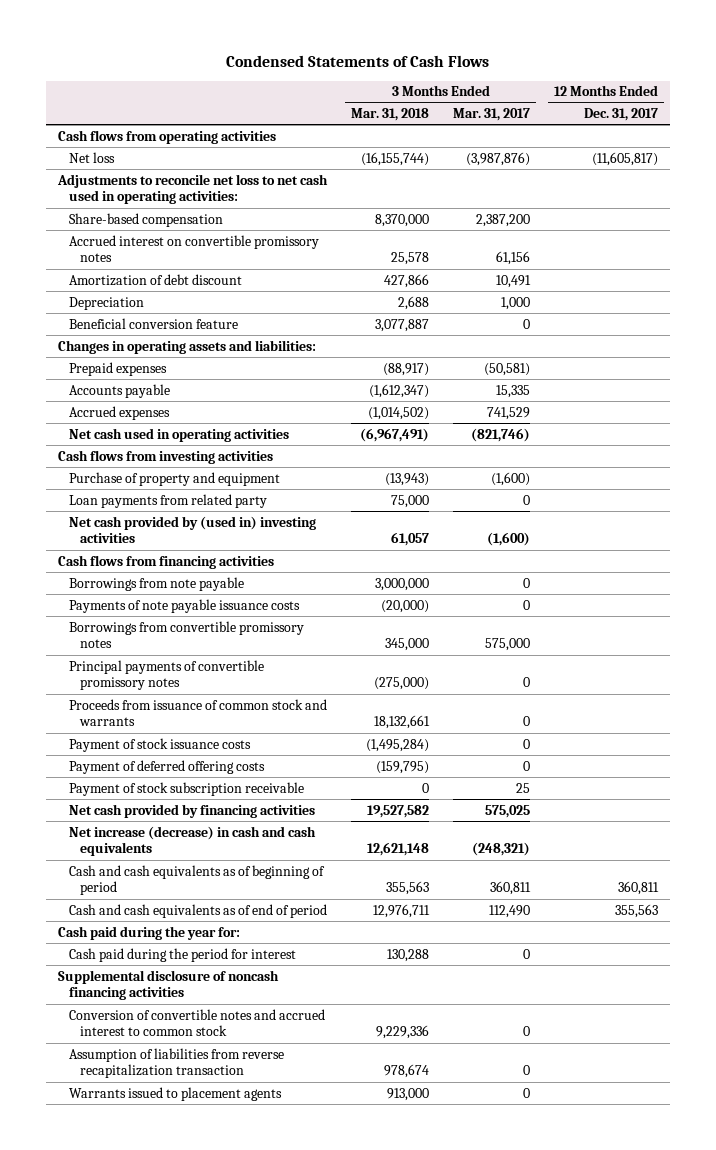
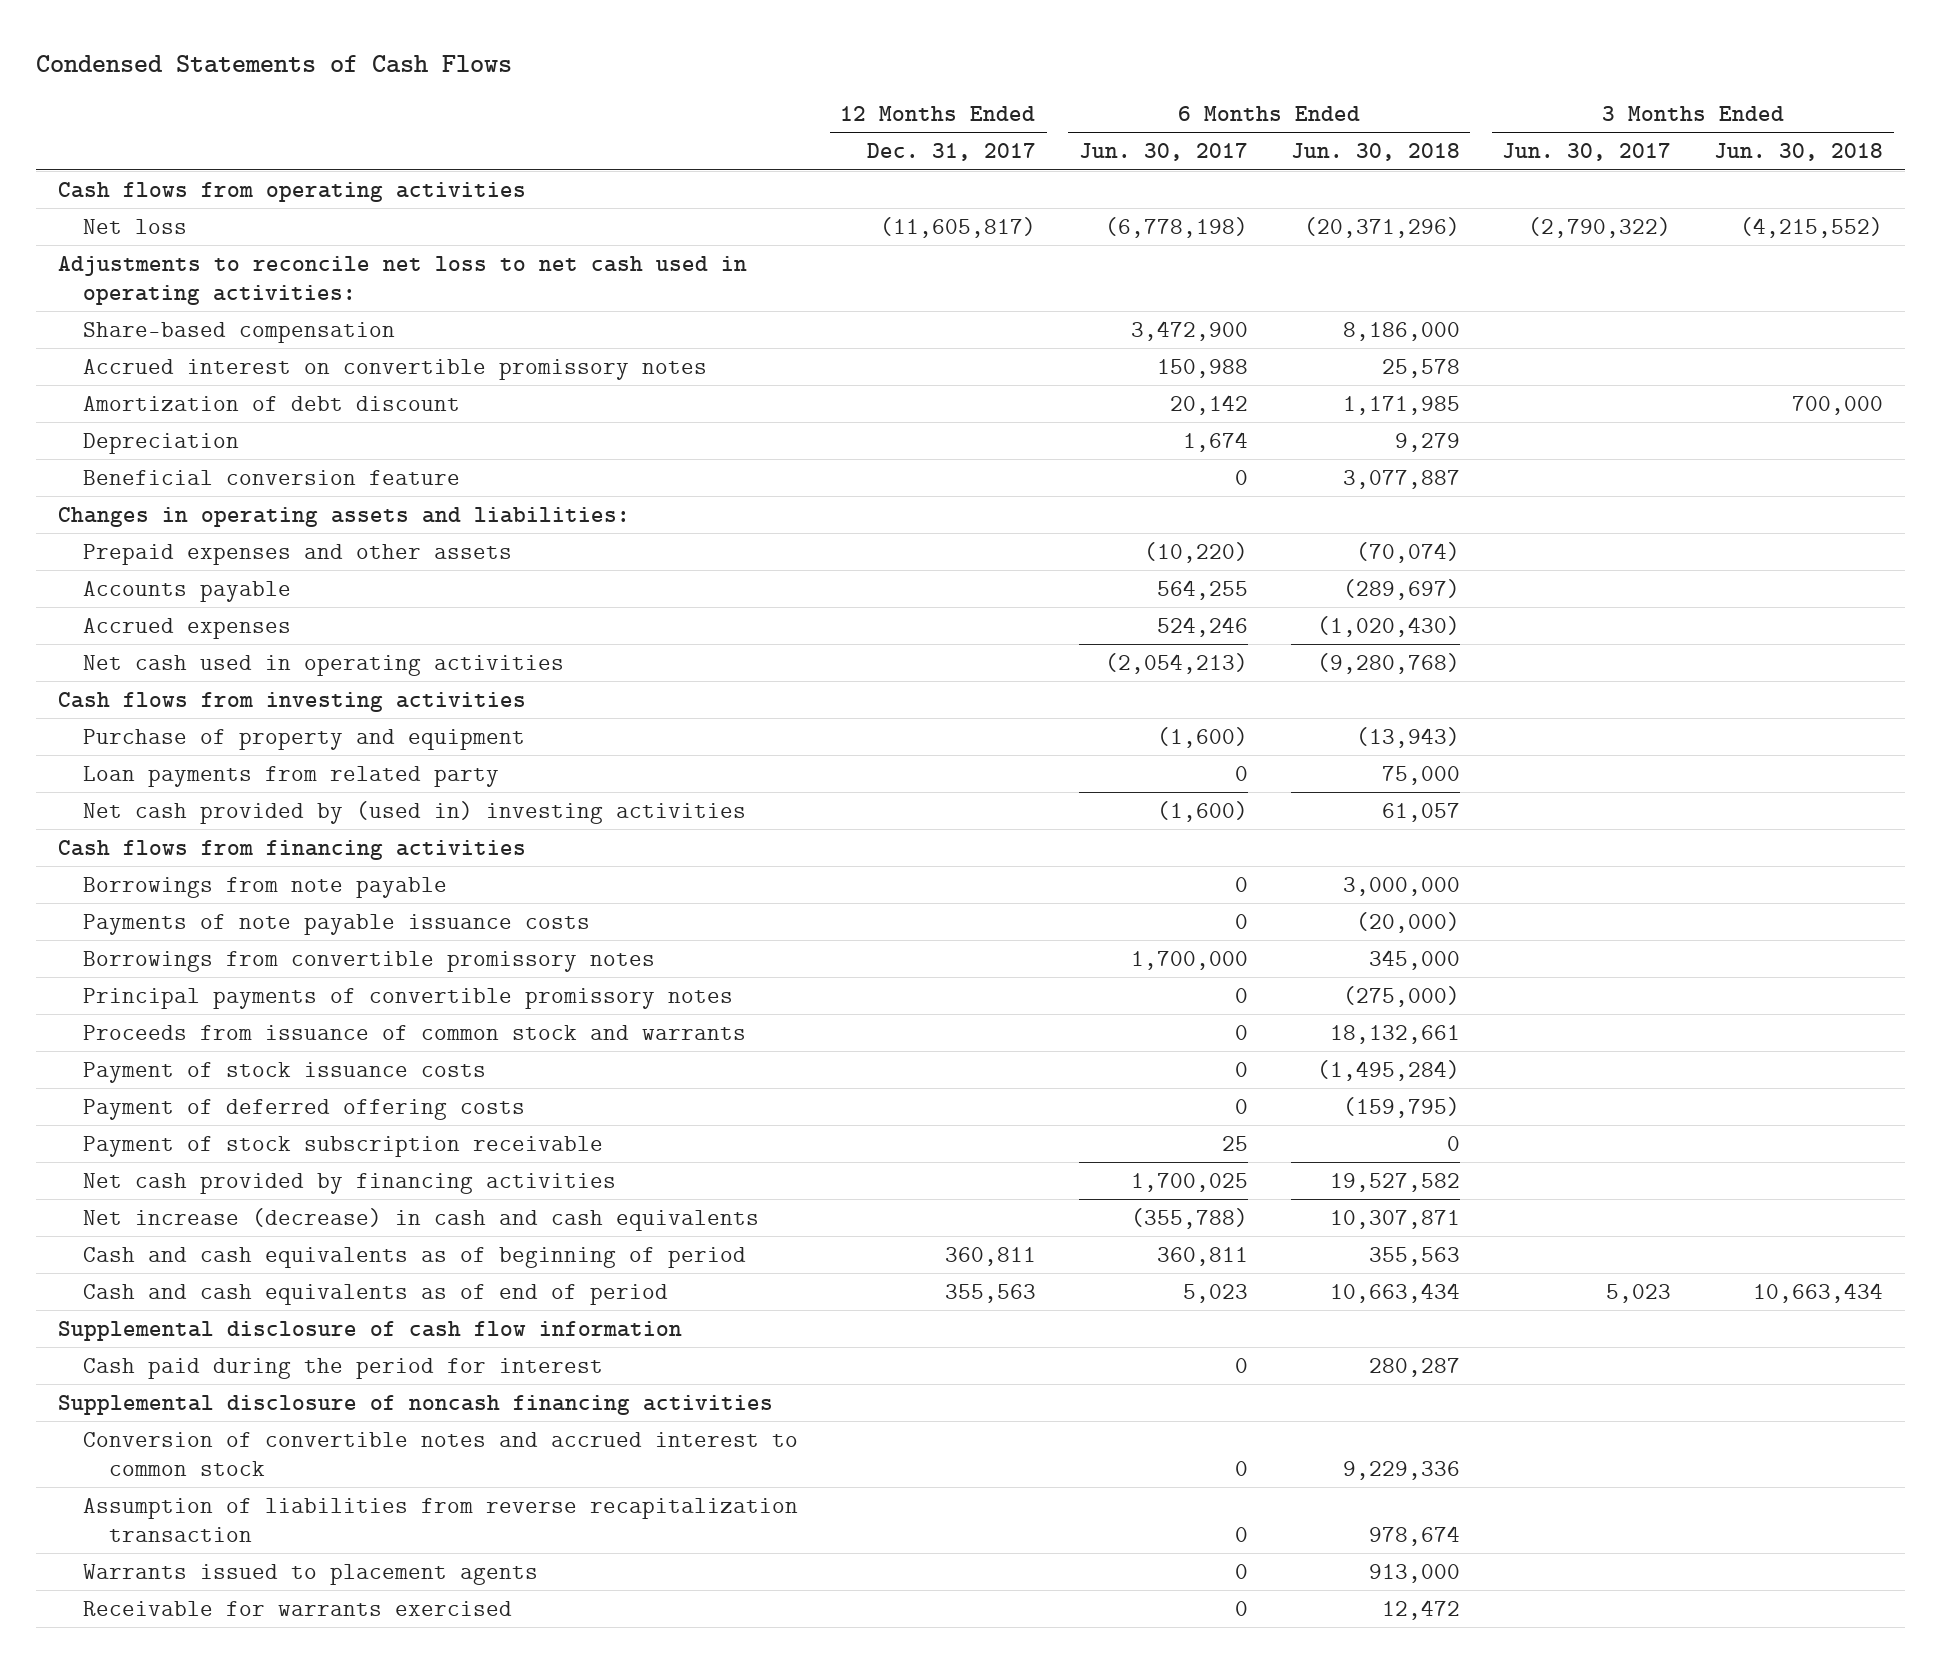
- | 3 Months Ended Mar. 31, 2018 | 3 Months Ended Mar. 31, 2017 | 12 Months Ended Dec. 31, 2017
+ | 12 Months Ended Dec. 31, 2017 | 6 Months Ended Jun. 30, 2017 | 6 Months Ended Jun. 30, 2018 | 3 Months Ended Jun. 30, 2017 | 3 Months Ended Jun. 30, 2018
- Prepaid expenses | (88,917) | (50,581) |
+ Prepaid expenses and other assets | | (10,220) | (70,074) | |
- Cash paid during the year for:
+ Supplemental disclosure of cash flow information
+ Receivable for warrants exercised | | 0 | 12,472 | |

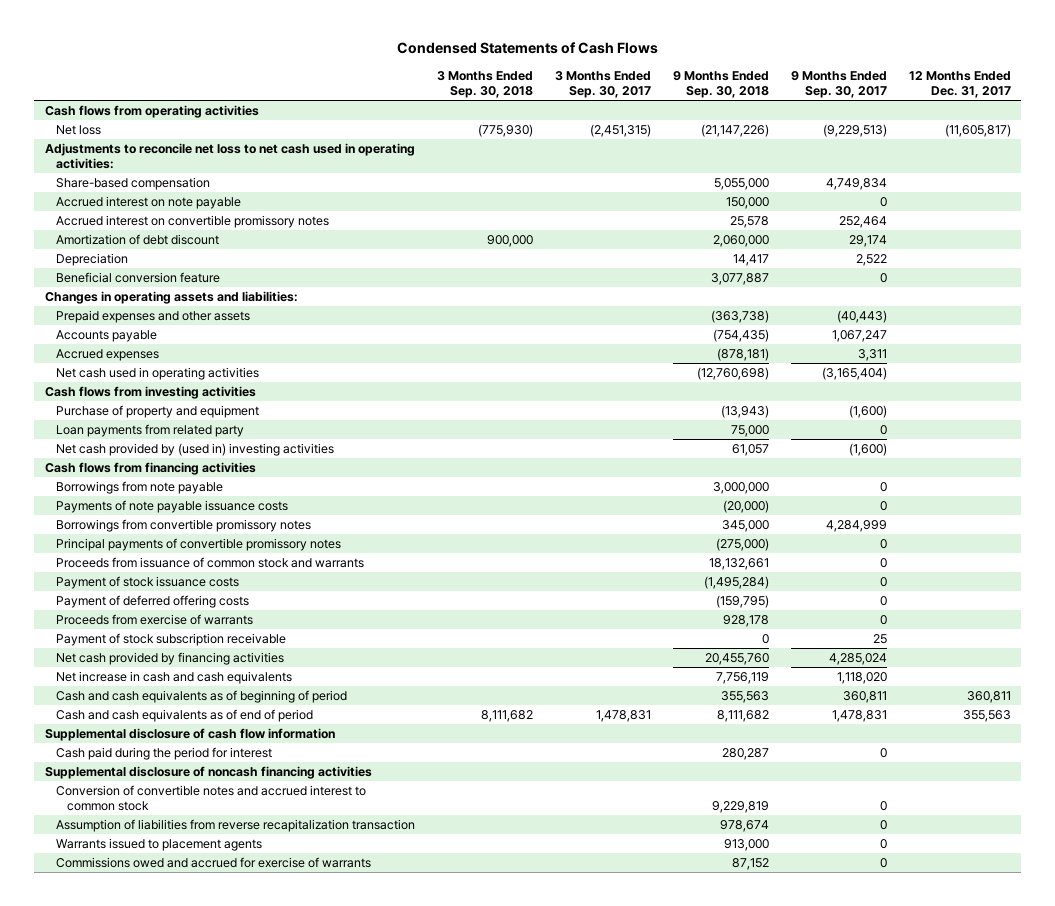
- | 12 Months Ended Dec. 31, 2017 | 6 Months Ended Jun. 30, 2017 | 6 Months Ended Jun. 30, 2018 | 3 Months Ended Jun. 30, 2017 | 3 Months Ended Jun. 30, 2018
+ | 3 Months Ended Sep. 30, 2018 | 3 Months Ended Sep. 30, 2017 | 9 Months Ended Sep. 30, 2018 | 9 Months Ended Sep. 30, 2017 | 12 Months Ended Dec. 31, 2017
+ Accrued interest on note payable | | | 150,000 | 0 |
+ Proceeds from exercise of warrants | | | 928,178 | 0 |
- Net increase (decrease) in cash and cash equivalents | | (355,788) | 10,307,871 | |
+ Net increase in cash and cash equivalents | | | 7,756,119 | 1,118,020 |
- Receivable for warrants exercised | | 0 | 12,472 | |
+ Commissions owed and accrued for exercise of warrants | | | 87,152 | 0 |

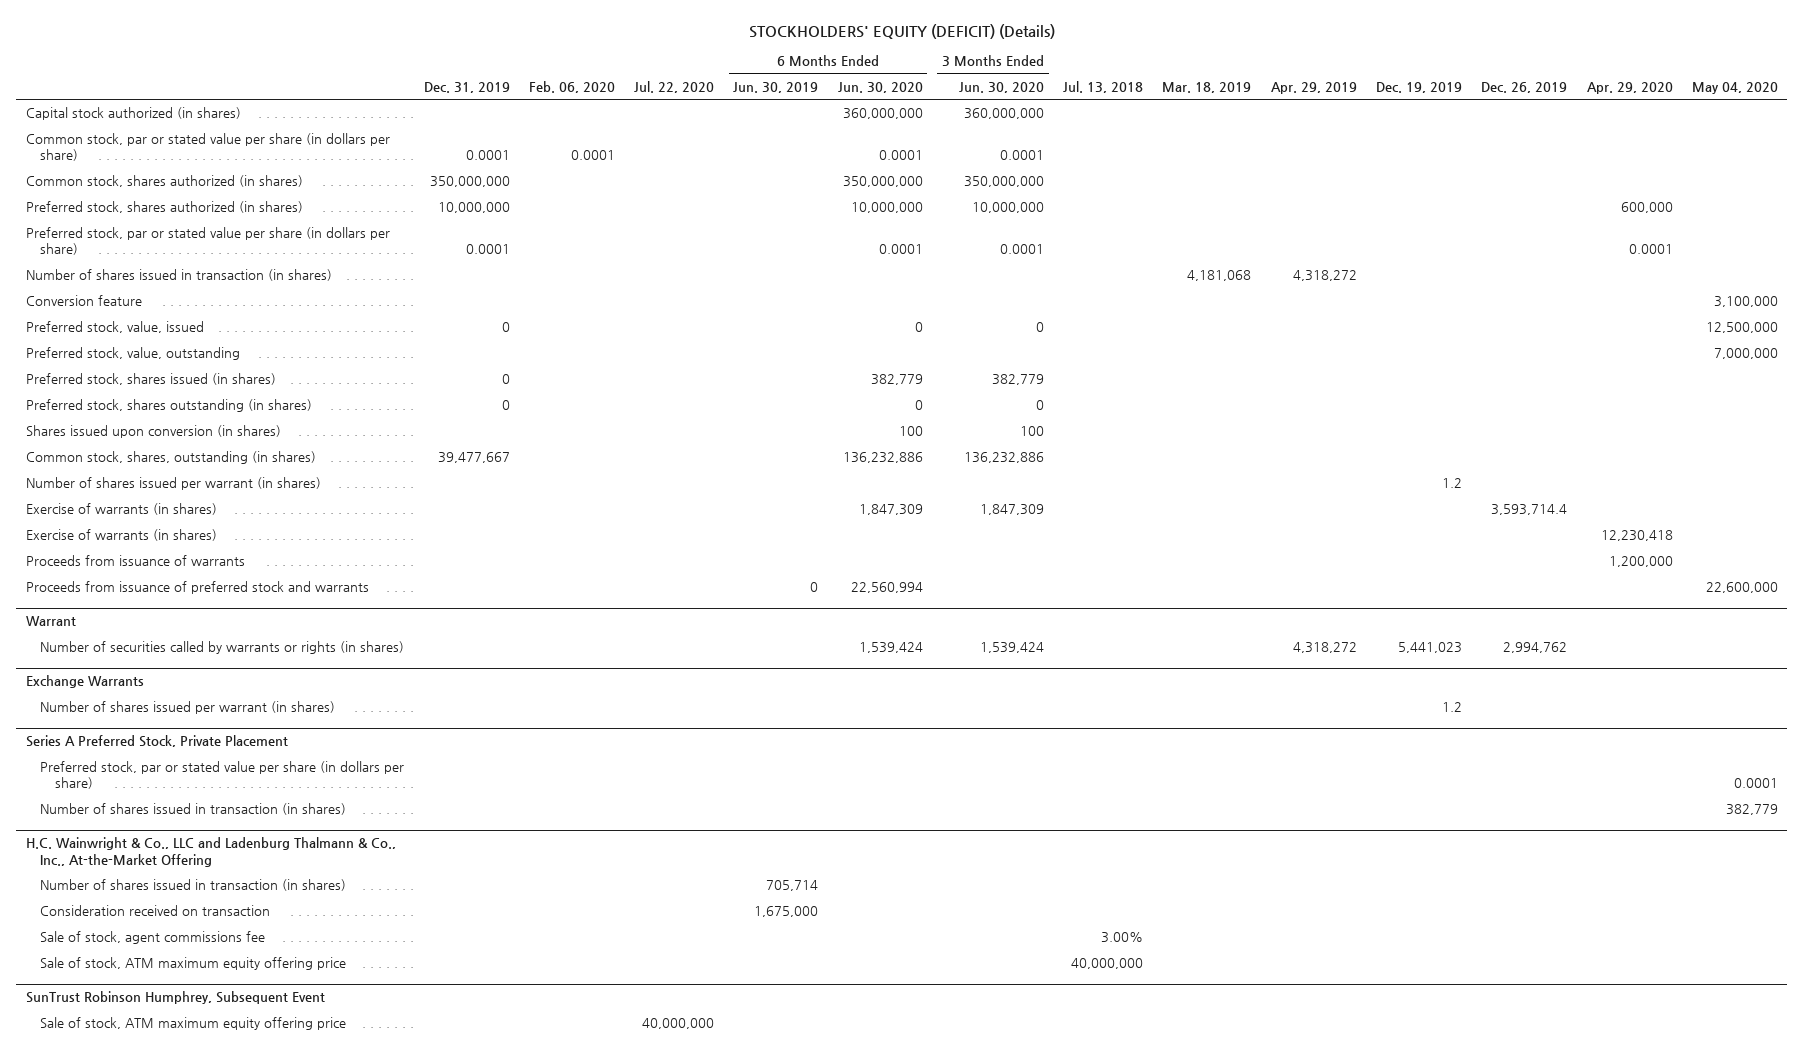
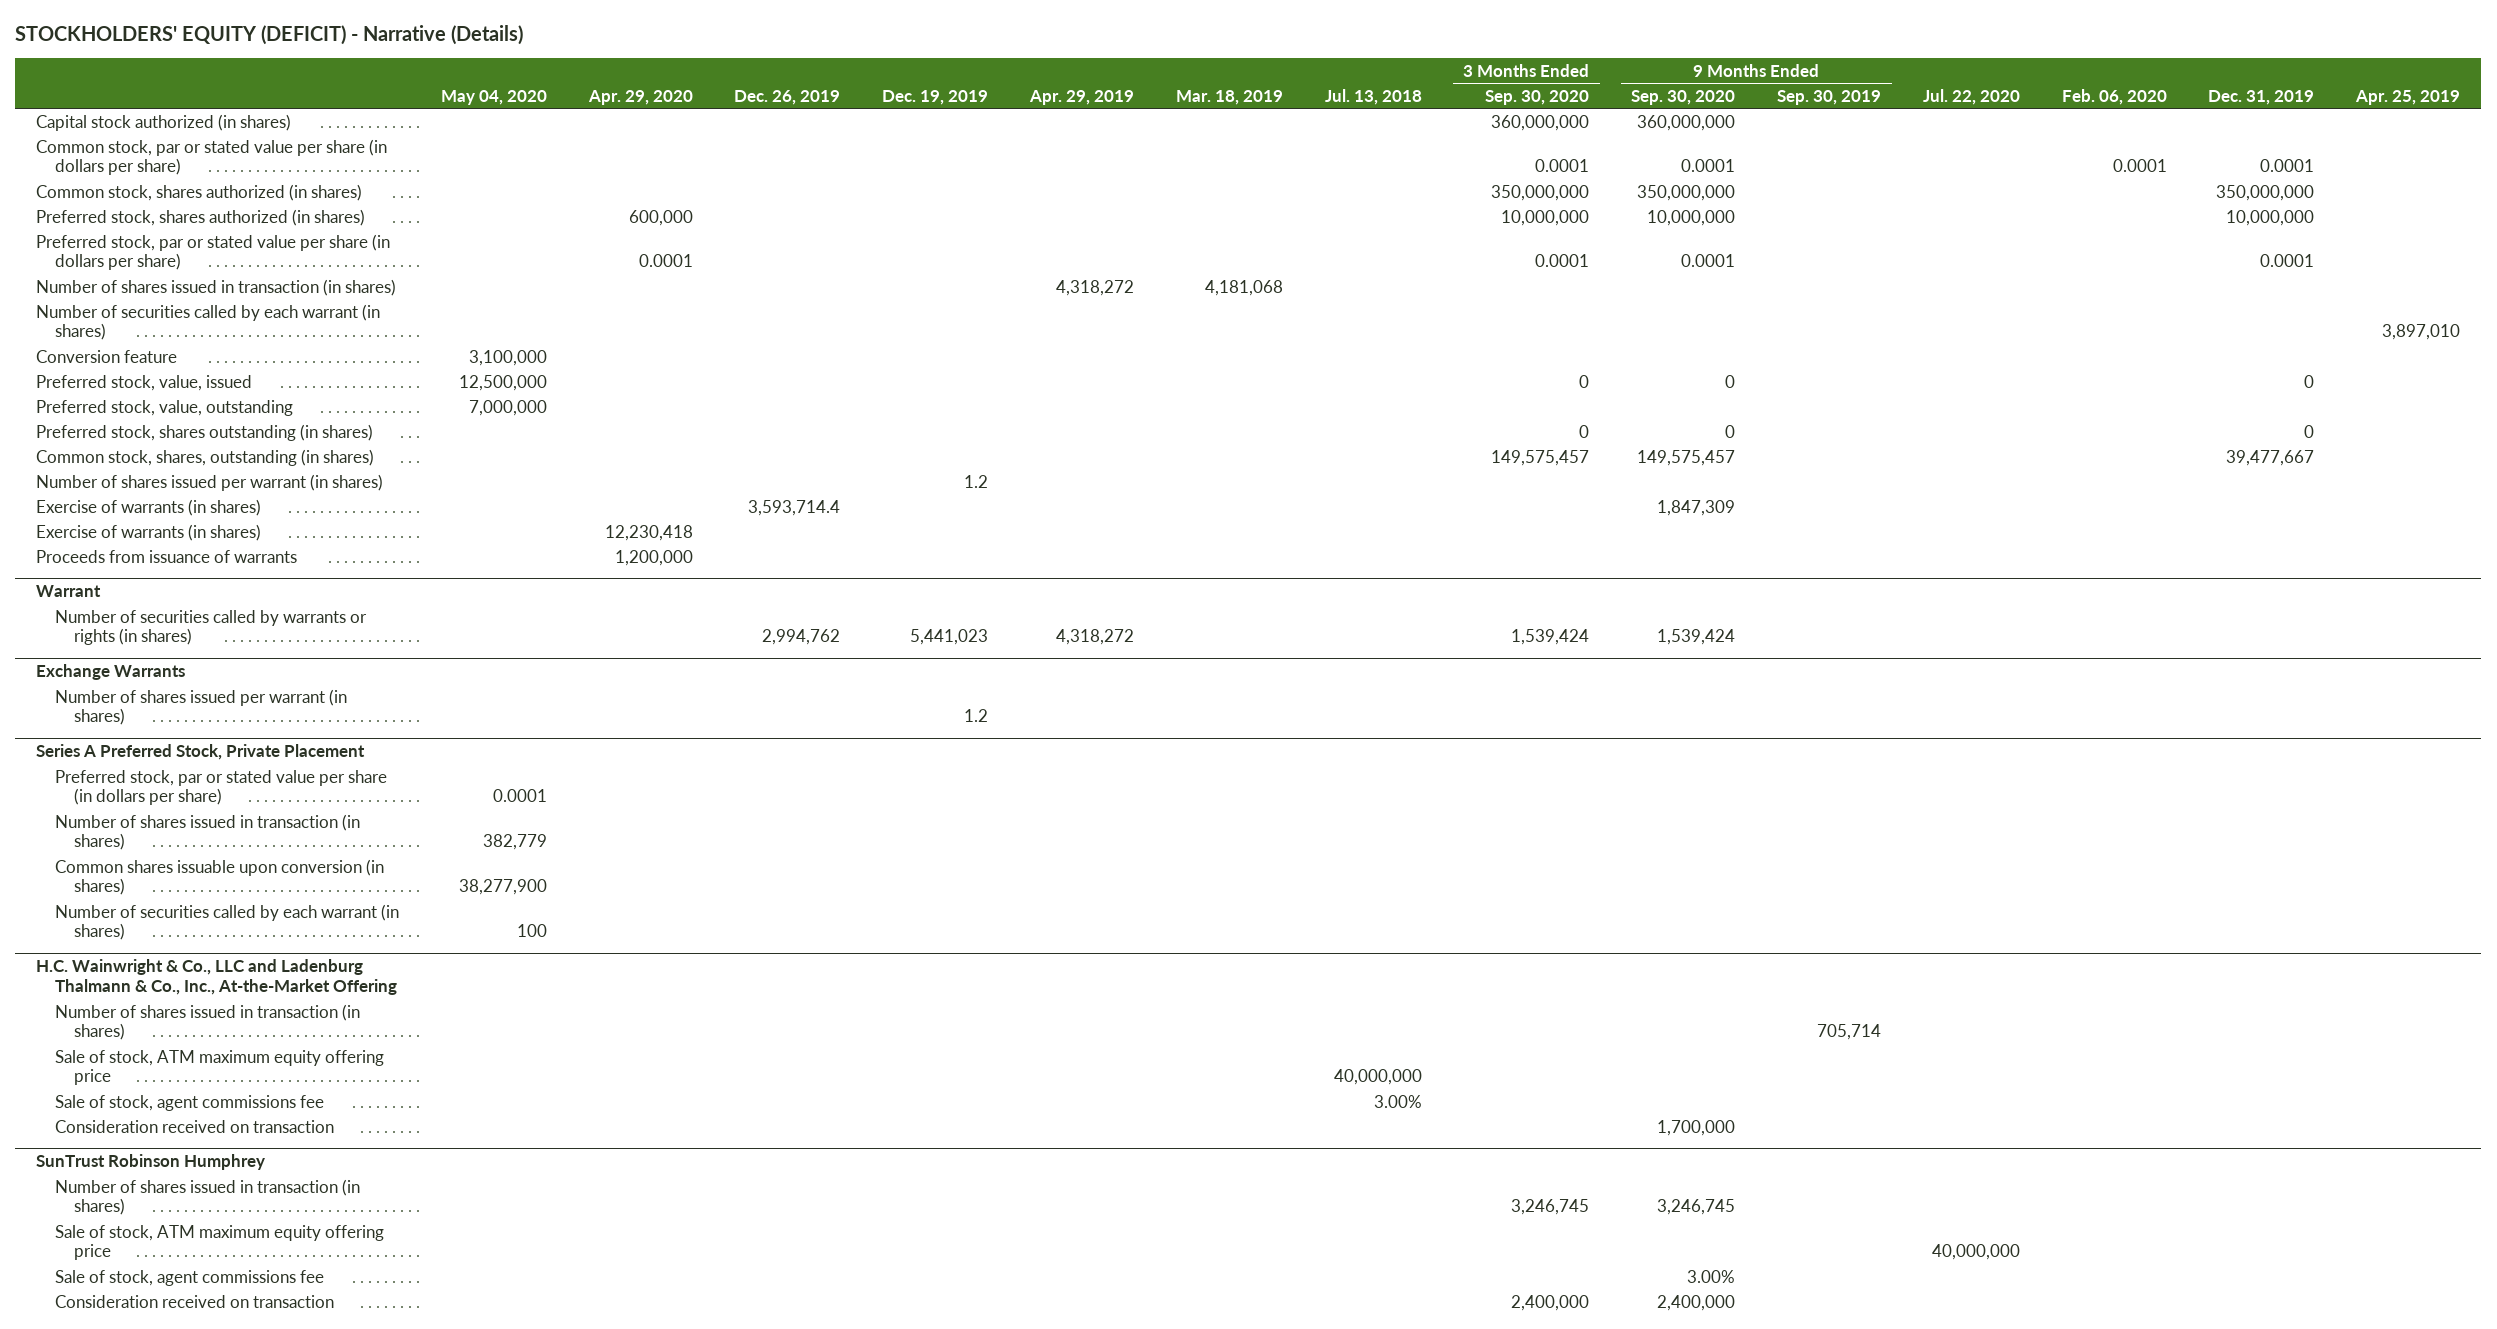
- STOCKHOLDERS' EQUITY (DEFICIT) (Details)
+ STOCKHOLDERS' EQUITY (DEFICIT) - Narrative (Details)
- | Dec. 31, 2019 | Feb. 06, 2020 | Jul. 22, 2020 | 6 Months Ended Jun. 30, 2019 | 6 Months Ended Jun. 30, 2020 | 3 Months Ended Jun. 30, 2020 | Jul. 13, 2018 | Mar. 18, 2019 | Apr. 29, 2019 | Dec. 19, 2019 | Dec. 26, 2019 | Apr. 29, 2020 | May 04, 2020
+ | May 04, 2020 | Apr. 29, 2020 | Dec. 26, 2019 | Dec. 19, 2019 | Apr. 29, 2019 | Mar. 18, 2019 | Jul. 13, 2018 | 3 Months Ended Sep. 30, 2020 | 9 Months Ended Sep. 30, 2020 | 9 Months Ended Sep. 30, 2019 | Jul. 22, 2020 | Feb. 06, 2020 | Dec. 31, 2019 | Apr. 25, 2019
+ Number of securities called by each warrant (in shares) | | | | | | | | | | | | | | 3,897,010
- Preferred stock, shares issued (in shares) | 0 | | | | 382,779 | 382,779 | | | | | | |
- Shares issued upon conversion (in shares) | | | | | 100 | 100 | | | | | | |
- Proceeds from issuance of preferred stock and warrants | | | | 0 | 22,560,994 | | | | | | | | 22,600,000
@ Series A Preferred Stock, Private Placement
+ Common shares issuable upon conversion (in shares) | 38,277,900 | | | | | | | | | | | | |
+ Number of securities called by each warrant (in shares) | 100 | | | | | | | | | | | | |
- SunTrust Robinson Humphrey, Subsequent Event
@ H.C. Wainwright & Co., LLC and Ladenburg Thalmann & Co., Inc., At-the-Market Offering
moved down: Sale of stock, agent commissions fee | | | | | | | 3.00% | | | | | | |
moved down: Consideration received on transaction | | | | | | | | | 1,700,000 | | | | |
+ SunTrust Robinson Humphrey
+ Number of shares issued in transaction (in shares) | | | | | | | | 3,246,745 | 3,246,745 | | | | |
+ Sale of stock, agent commissions fee | | | | | | | | | 3.00% | | | | |
+ Consideration received on transaction | | | | | | | | 2,400,000 | 2,400,000 | | | | |

